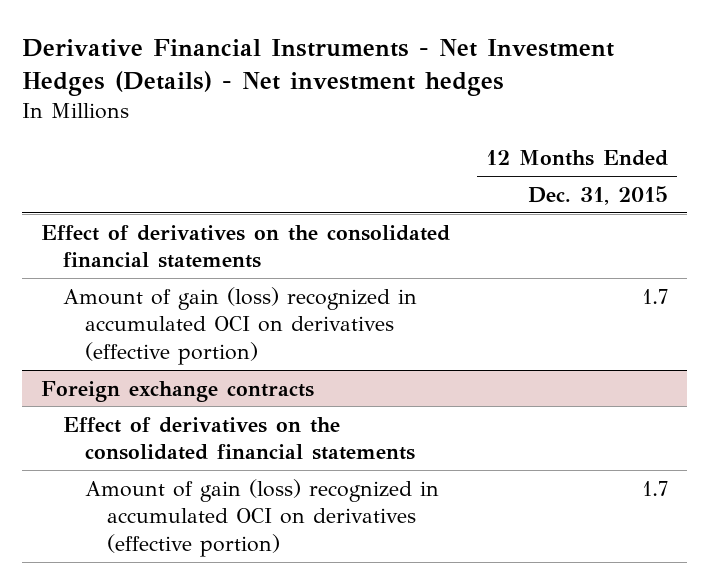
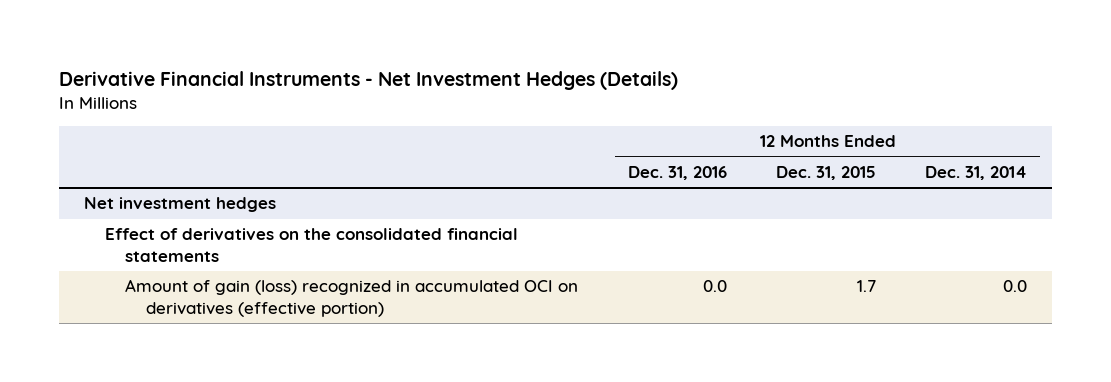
- Derivative Financial Instruments - Net Investment Hedges (Details) - Net investment hedges
+ Derivative Financial Instruments - Net Investment Hedges (Details)
- | 12 Months Ended Dec. 31, 2015
+ | 12 Months Ended Dec. 31, 2016 | 12 Months Ended Dec. 31, 2015 | 12 Months Ended Dec. 31, 2014
- Effect of derivatives on the consolidated financial statements
- Amount of gain (loss) recognized in accumulated OCI on derivatives (effective portion) | 1.7
- Foreign exchange contracts
+ Net investment hedges

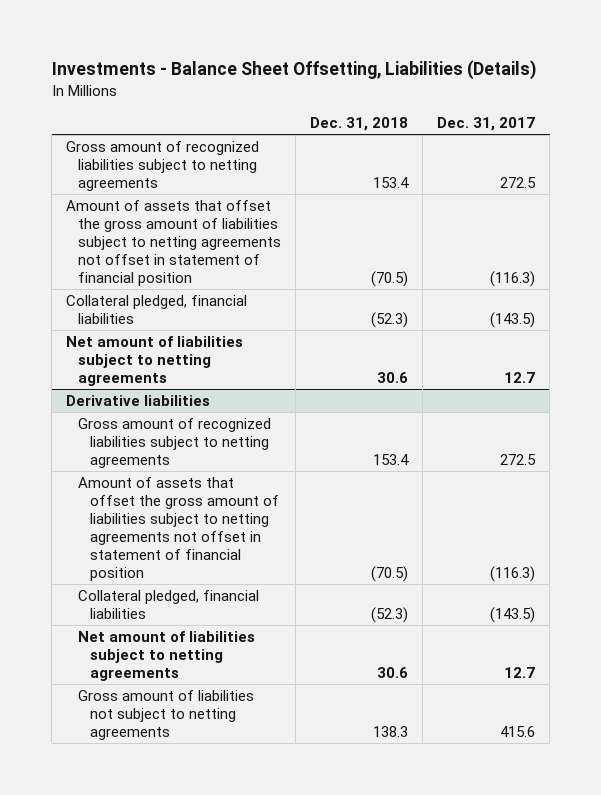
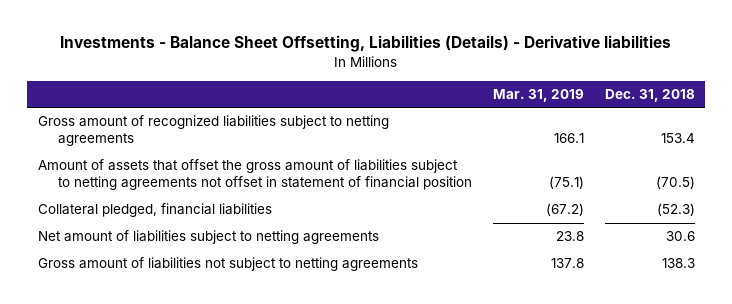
- Investments - Balance Sheet Offsetting, Liabilities (Details)
+ Investments - Balance Sheet Offsetting, Liabilities (Details) - Derivative liabilities
- | Dec. 31, 2018 | Dec. 31, 2017
+ | Mar. 31, 2019 | Dec. 31, 2018
- Derivative liabilities
- Gross amount of recognized liabilities subject to netting agreements | 153.4 | 272.5
- Amount of assets that offset the gross amount of liabilities subject to netting agreements not offset in statement of financial position | (70.5) | (116.3)
- Collateral pledged, financial liabilities | (52.3) | (143.5)
- Net amount of liabilities subject to netting agreements | 30.6 | 12.7

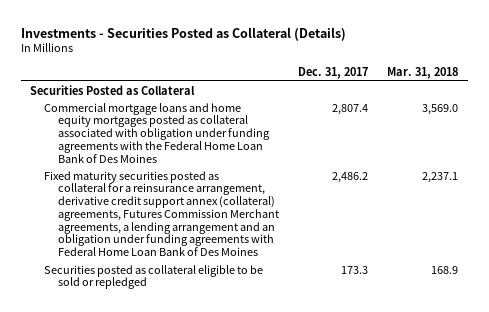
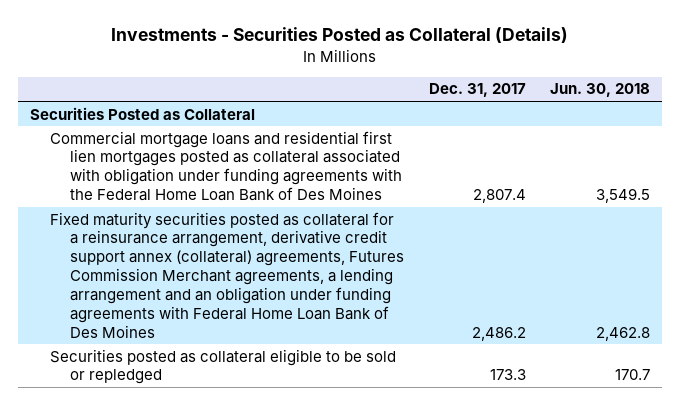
- | Dec. 31, 2017 | Mar. 31, 2018
+ | Dec. 31, 2017 | Jun. 30, 2018
- Commercial mortgage loans and home equity mortgages posted as collateral associated with obligation under funding agreements with the Federal Home Loan Bank of Des Moines | 2,807.4 | 3,569.0
+ Commercial mortgage loans and residential first lien mortgages posted as collateral associated with obligation under funding agreements with the Federal Home Loan Bank of Des Moines | 2,807.4 | 3,549.5

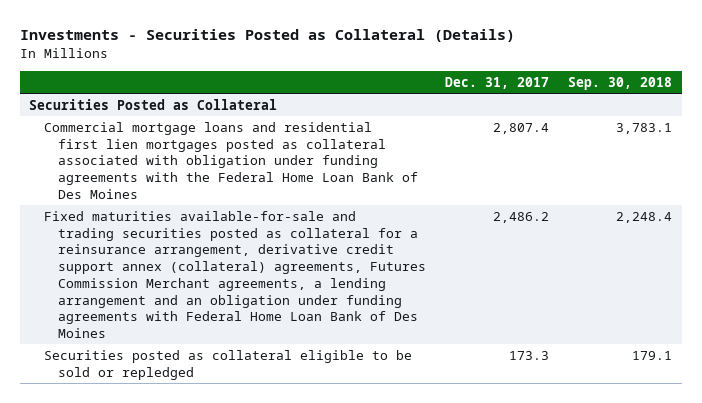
- | Dec. 31, 2017 | Jun. 30, 2018
+ | Dec. 31, 2017 | Sep. 30, 2018
- Fixed maturity securities posted as collateral for a reinsurance arrangement, derivative credit support annex (collateral) agreements, Futures Commission Merchant agreements, a lending arrangement and an obligation under funding agreements with Federal Home Loan Bank of Des Moines | 2,486.2 | 2,462.8
+ Fixed maturities available-for-sale and trading securities posted as collateral for a reinsurance arrangement, derivative credit support annex (collateral) agreements, Futures Commission Merchant agreements, a lending arrangement and an obligation under funding agreements with Federal Home Loan Bank of Des Moines | 2,486.2 | 2,248.4

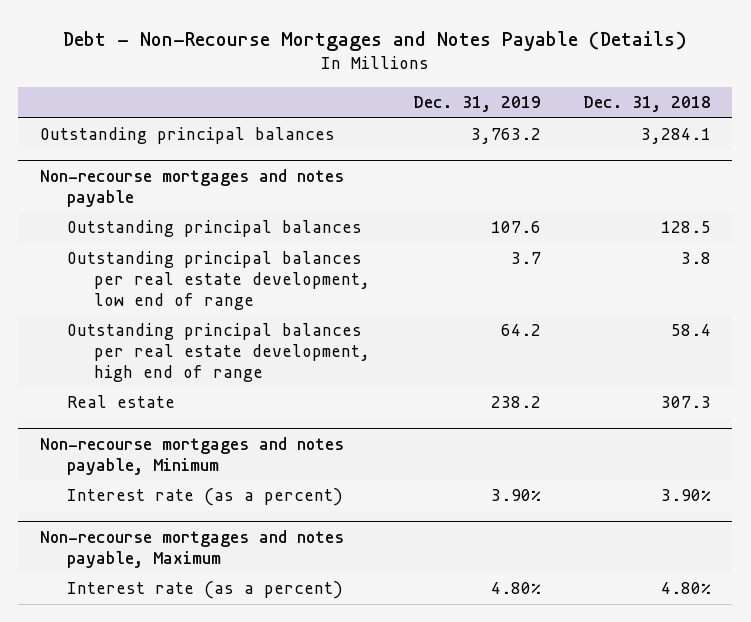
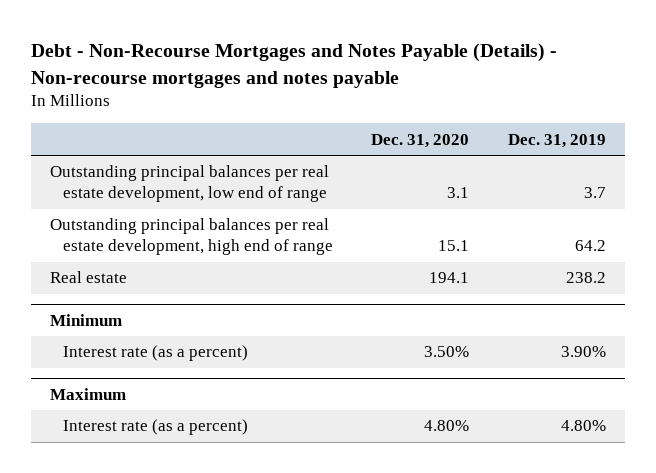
- Debt - Non-Recourse Mortgages and Notes Payable (Details)
+ Debt - Non-Recourse Mortgages and Notes Payable (Details) - Non-recourse mortgages and notes payable
- | Dec. 31, 2019 | Dec. 31, 2018
+ | Dec. 31, 2020 | Dec. 31, 2019
- Outstanding principal balances | 3,763.2 | 3,284.1
- Non-recourse mortgages and notes payable
- Outstanding principal balances | 107.6 | 128.5
- Non-recourse mortgages and notes payable, Minimum
+ Minimum
- Non-recourse mortgages and notes payable, Maximum
+ Maximum

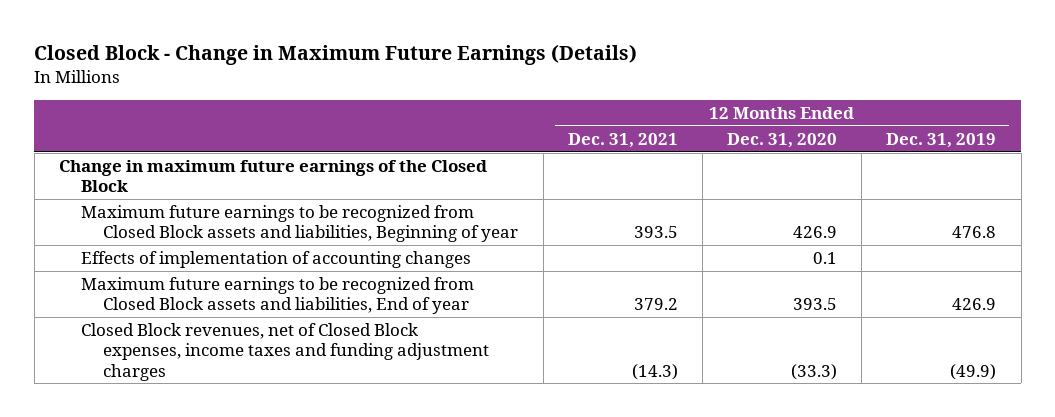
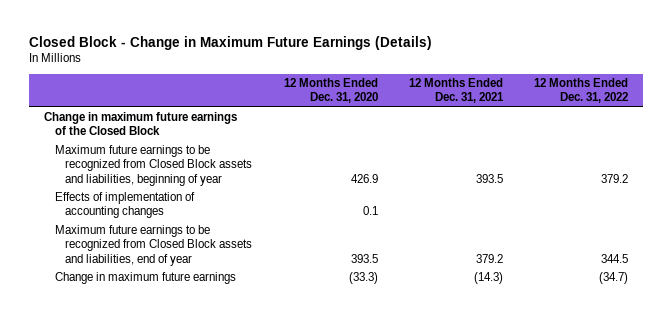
- | 12 Months Ended Dec. 31, 2021 | 12 Months Ended Dec. 31, 2020 | 12 Months Ended Dec. 31, 2019
+ | 12 Months Ended Dec. 31, 2020 | 12 Months Ended Dec. 31, 2021 | 12 Months Ended Dec. 31, 2022
- Maximum future earnings to be recognized from Closed Block assets and liabilities, Beginning of year | 393.5 | 426.9 | 476.8
+ Maximum future earnings to be recognized from Closed Block assets and liabilities, beginning of year | 426.9 | 393.5 | 379.2
- Maximum future earnings to be recognized from Closed Block assets and liabilities, End of year | 379.2 | 393.5 | 426.9
- Closed Block revenues, net of Closed Block expenses, income taxes and funding adjustment charges | (14.3) | (33.3) | (49.9)
+ Maximum future earnings to be recognized from Closed Block assets and liabilities, end of year | 393.5 | 379.2 | 344.5
+ Change in maximum future earnings | (33.3) | (14.3) | (34.7)

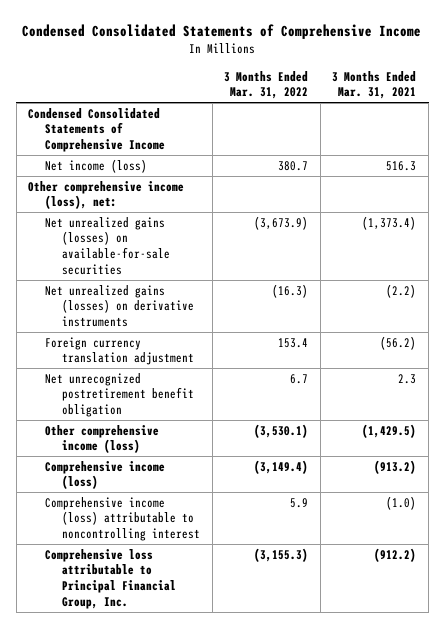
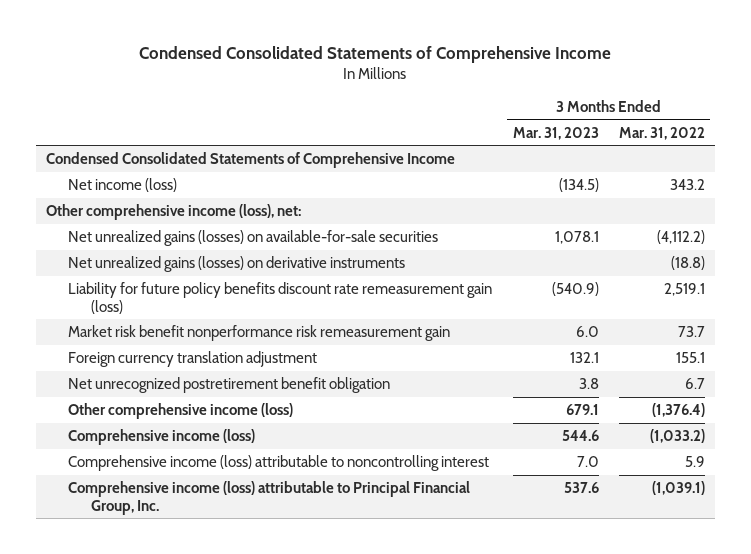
- | 3 Months Ended Mar. 31, 2022 | 3 Months Ended Mar. 31, 2021
+ | 3 Months Ended Mar. 31, 2023 | 3 Months Ended Mar. 31, 2022
- Net income (loss) | 380.7 | 516.3
+ Net income (loss) | (134.5) | 343.2
- Net unrealized gains (losses) on available-for-sale securities | (3,673.9) | (1,373.4)
- Net unrealized gains (losses) on derivative instruments | (16.3) | (2.2)
- Foreign currency translation adjustment | 153.4 | (56.2)
+ Net unrealized gains (losses) on available-for-sale securities | 1,078.1 | (4,112.2)
+ Net unrealized gains (losses) on derivative instruments | | (18.8)
+ Liability for future policy benefits discount rate remeasurement gain (loss) | (540.9) | 2,519.1
+ Market risk benefit nonperformance risk remeasurement gain | 6.0 | 73.7
+ Foreign currency translation adjustment | 132.1 | 155.1
- Other comprehensive income (loss) | (3,530.1) | (1,429.5)
- Comprehensive income (loss) | (3,149.4) | (913.2)
+ Other comprehensive income (loss) | 679.1 | (1,376.4)
+ Comprehensive income (loss) | 544.6 | (1,033.2)
- Comprehensive loss attributable to Principal Financial Group, Inc. | (3,155.3) | (912.2)
+ Comprehensive income (loss) attributable to Principal Financial Group, Inc. | 537.6 | (1,039.1)

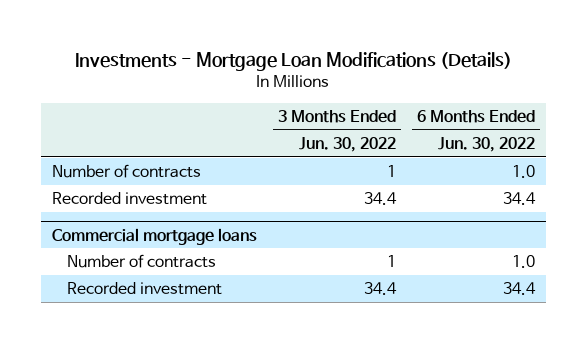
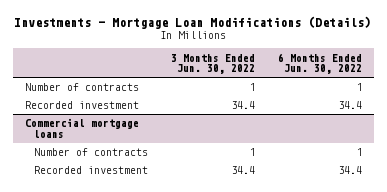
- Number of contracts | 1 | 1.0
+ Number of contracts | 1 | 1
@ Commercial mortgage loans
- Number of contracts | 1 | 1.0
+ Number of contracts | 1 | 1

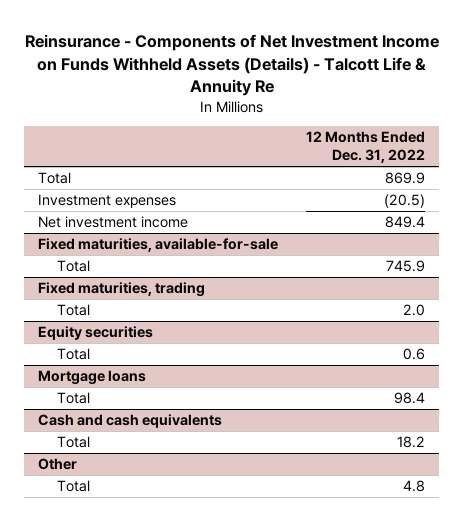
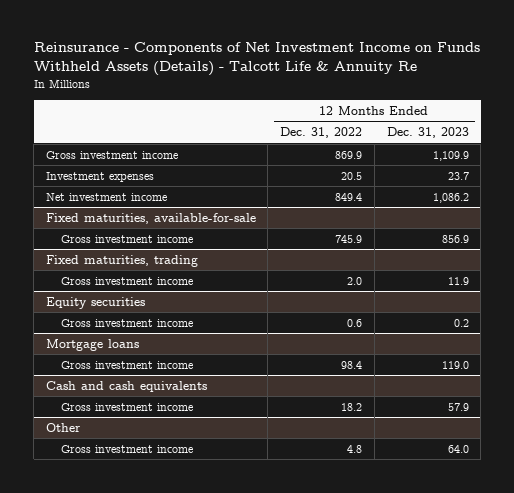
- | 12 Months Ended Dec. 31, 2022
+ | 12 Months Ended Dec. 31, 2022 | 12 Months Ended Dec. 31, 2023
- Total | 869.9
- Investment expenses | (20.5)
+ Gross investment income | 869.9 | 1,109.9
+ Investment expenses | 20.5 | 23.7
@ Fixed maturities, available-for-sale
- Total | 745.9
+ Gross investment income | 745.9 | 856.9
@ Fixed maturities, trading
- Total | 2.0
+ Gross investment income | 2.0 | 11.9
@ Equity securities
- Total | 0.6
+ Gross investment income | 0.6 | 0.2
@ Mortgage loans
- Total | 98.4
+ Gross investment income | 98.4 | 119.0
@ Cash and cash equivalents
- Total | 18.2
+ Gross investment income | 18.2 | 57.9
@ Other
- Total | 4.8
+ Gross investment income | 4.8 | 64.0

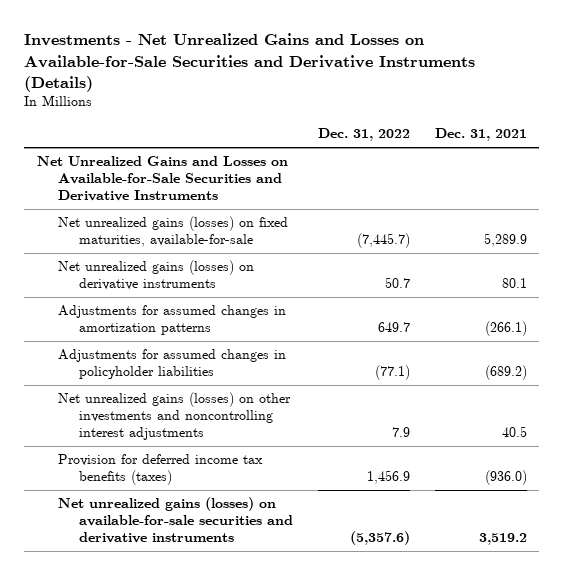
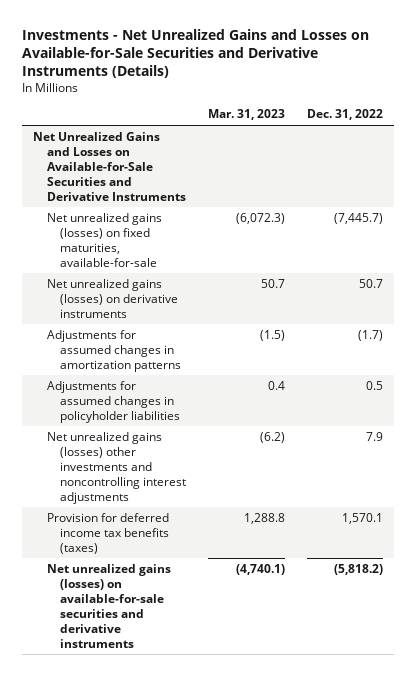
- | Dec. 31, 2022 | Dec. 31, 2021
+ | Mar. 31, 2023 | Dec. 31, 2022
- Adjustments for assumed changes in amortization patterns | 649.7 | (266.1)
- Adjustments for assumed changes in policyholder liabilities | (77.1) | (689.2)
- Net unrealized gains (losses) on other investments and noncontrolling interest adjustments | 7.9 | 40.5
- Provision for deferred income tax benefits (taxes) | 1,456.9 | (936.0)
- Net unrealized gains (losses) on available-for-sale securities and derivative instruments | (5,357.6) | 3,519.2
+ Adjustments for assumed changes in amortization patterns | (1.5) | (1.7)
+ Adjustments for assumed changes in policyholder liabilities | 0.4 | 0.5
+ Net unrealized gains (losses) other investments and noncontrolling interest adjustments | (6.2) | 7.9
+ Provision for deferred income tax benefits (taxes) | 1,288.8 | 1,570.1
+ Net unrealized gains (losses) on available-for-sale securities and derivative instruments | (4,740.1) | (5,818.2)

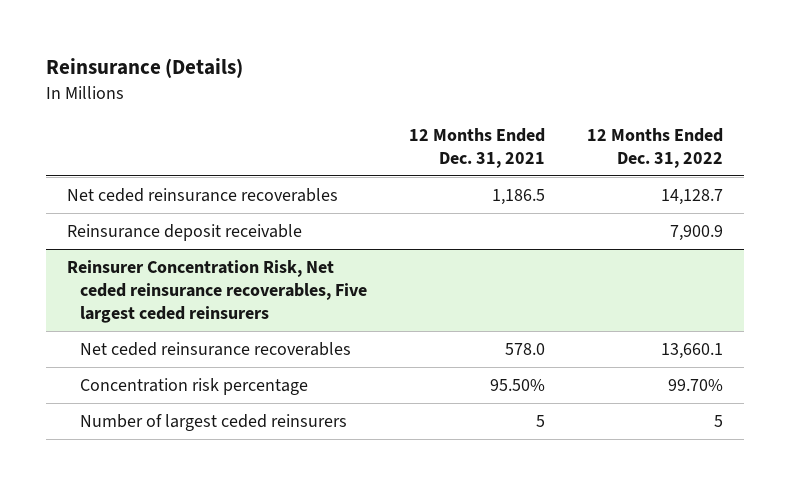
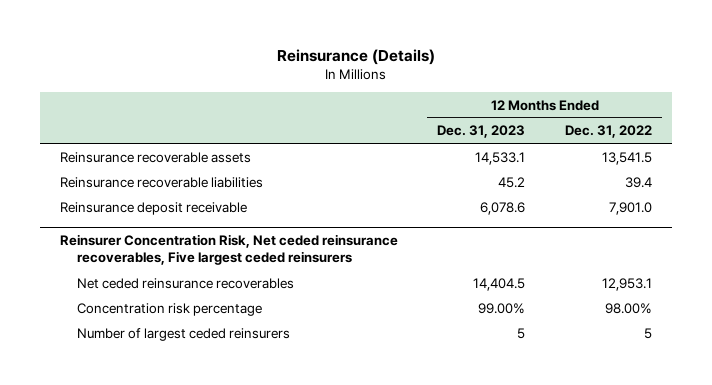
- | 12 Months Ended Dec. 31, 2021 | 12 Months Ended Dec. 31, 2022
+ | 12 Months Ended Dec. 31, 2023 | 12 Months Ended Dec. 31, 2022
- Net ceded reinsurance recoverables | 1,186.5 | 14,128.7
- Reinsurance deposit receivable | | 7,900.9
+ Reinsurance recoverable assets | 14,533.1 | 13,541.5
+ Reinsurance recoverable liabilities | 45.2 | 39.4
+ Reinsurance deposit receivable | 6,078.6 | 7,901.0
@ Reinsurer Concentration Risk, Net ceded reinsurance recoverables, Five largest ceded reinsurers
- Net ceded reinsurance recoverables | 578.0 | 13,660.1
- Concentration risk percentage | 95.50% | 99.70%
+ Net ceded reinsurance recoverables | 14,404.5 | 12,953.1
+ Concentration risk percentage | 99.00% | 98.00%

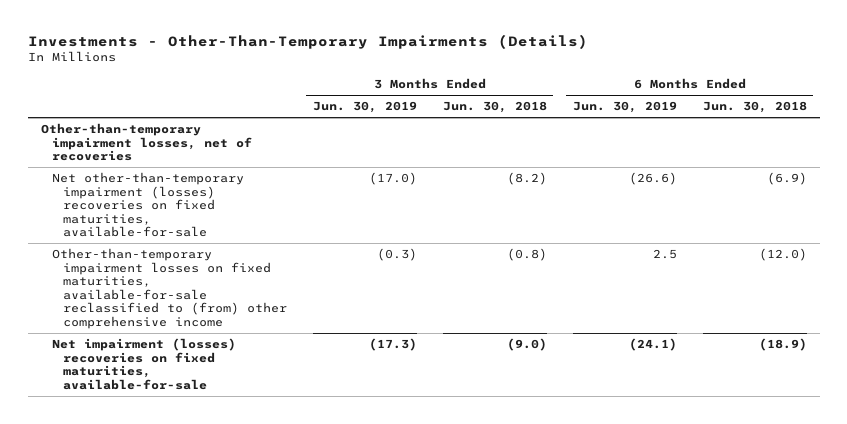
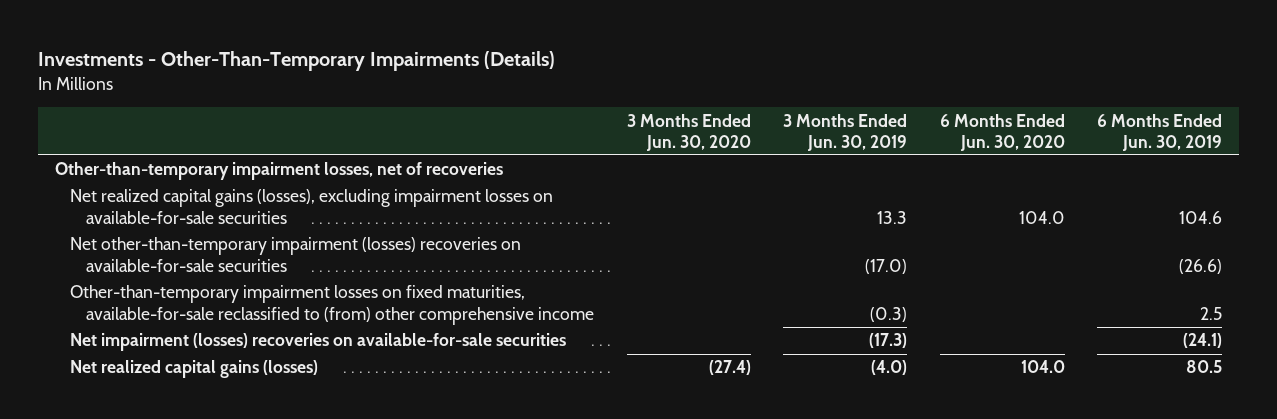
- | 3 Months Ended Jun. 30, 2019 | 3 Months Ended Jun. 30, 2018 | 6 Months Ended Jun. 30, 2019 | 6 Months Ended Jun. 30, 2018
+ | 3 Months Ended Jun. 30, 2020 | 3 Months Ended Jun. 30, 2019 | 6 Months Ended Jun. 30, 2020 | 6 Months Ended Jun. 30, 2019
- Net other-than-temporary impairment (losses) recoveries on fixed maturities, available-for-sale | (17.0) | (8.2) | (26.6) | (6.9)
+ Net realized capital gains (losses), excluding impairment losses on available-for-sale securities | | 13.3 | 104.0 | 104.6
+ Net other-than-temporary impairment (losses) recoveries on available-for-sale securities | | (17.0) | | (26.6)
- Net impairment (losses) recoveries on fixed maturities, available-for-sale | (17.3) | (9.0) | (24.1) | (18.9)
+ Net impairment (losses) recoveries on available-for-sale securities | | (17.3) | | (24.1)
+ Net realized capital gains (losses) | (27.4) | (4.0) | 104.0 | 80.5

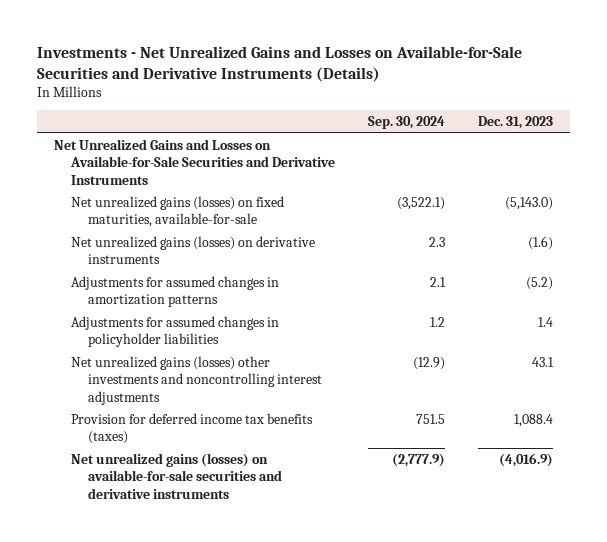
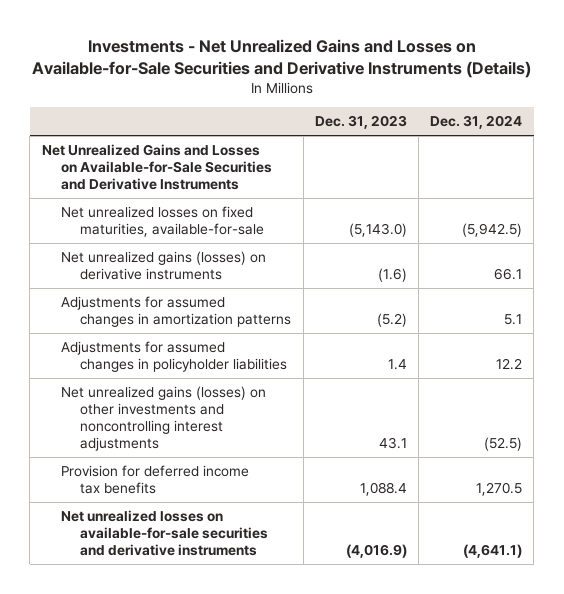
- | Sep. 30, 2024 | Dec. 31, 2023
+ | Dec. 31, 2023 | Dec. 31, 2024
- Net unrealized gains (losses) on fixed maturities, available-for-sale | (3,522.1) | (5,143.0)
+ Net unrealized losses on fixed maturities, available-for-sale | (5,143.0) | (5,942.5)
- Net unrealized gains (losses) other investments and noncontrolling interest adjustments | (12.9) | 43.1
- Provision for deferred income tax benefits (taxes) | 751.5 | 1,088.4
- Net unrealized gains (losses) on available-for-sale securities and derivative instruments | (2,777.9) | (4,016.9)
+ Net unrealized gains (losses) on other investments and noncontrolling interest adjustments | 43.1 | (52.5)
+ Provision for deferred income tax benefits | 1,088.4 | 1,270.5
+ Net unrealized losses on available-for-sale securities and derivative instruments | (4,016.9) | (4,641.1)

